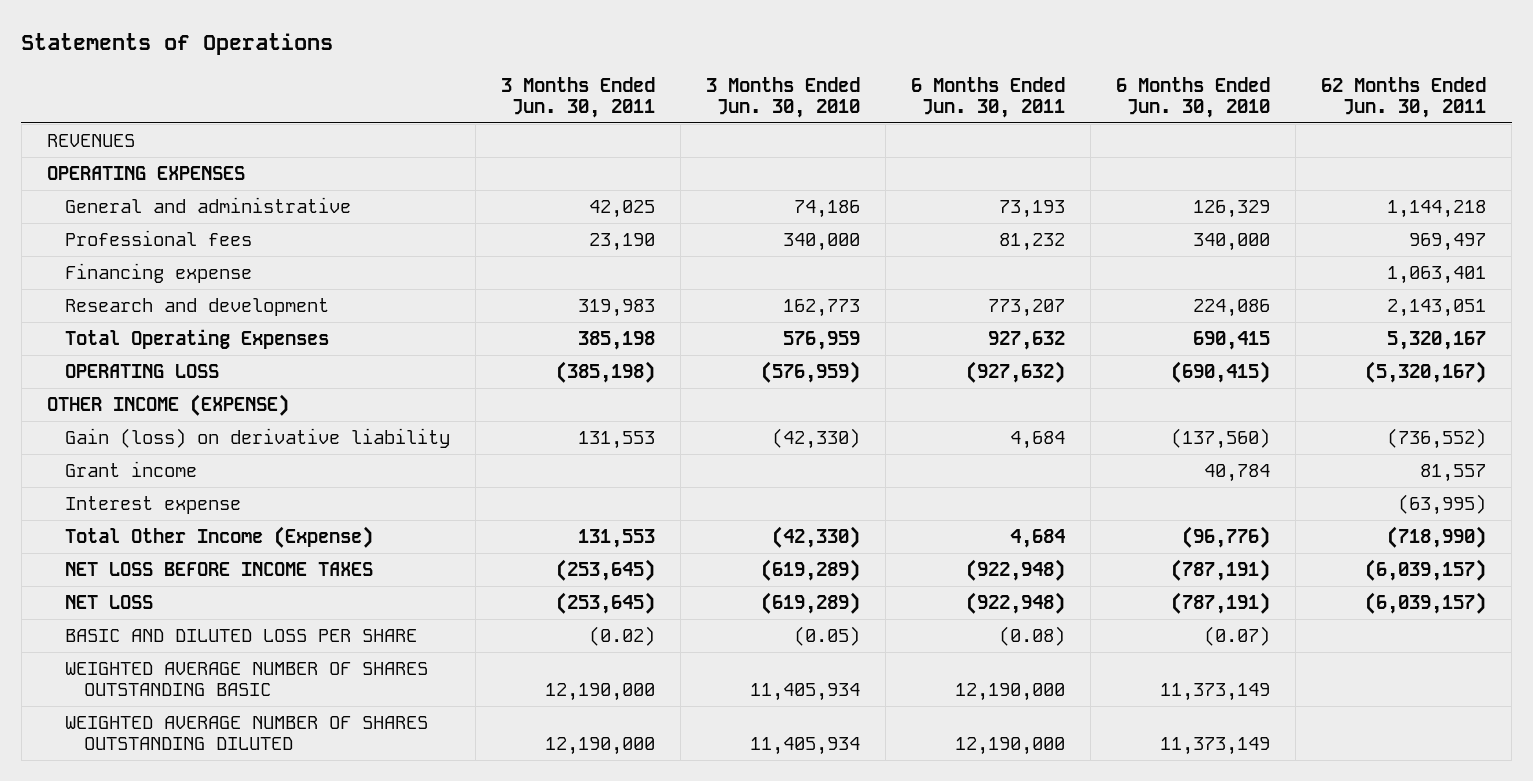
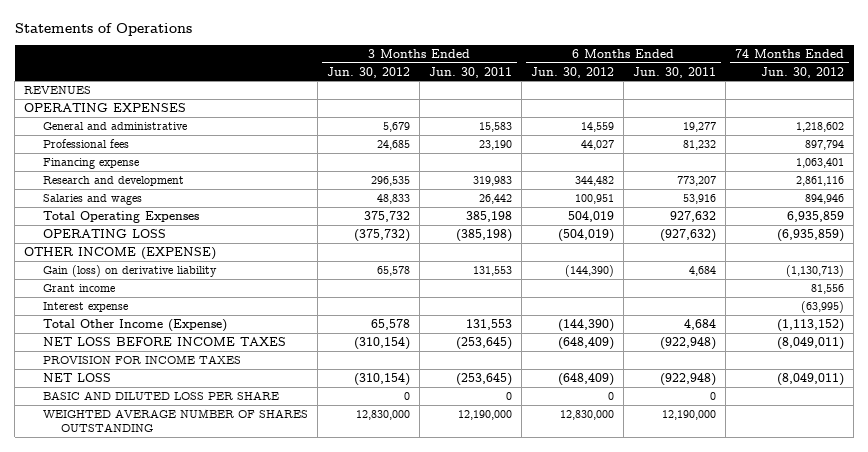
- | 3 Months Ended Jun. 30, 2011 | 3 Months Ended Jun. 30, 2010 | 6 Months Ended Jun. 30, 2011 | 6 Months Ended Jun. 30, 2010 | 62 Months Ended Jun. 30, 2011
+ | 3 Months Ended Jun. 30, 2012 | 3 Months Ended Jun. 30, 2011 | 6 Months Ended Jun. 30, 2012 | 6 Months Ended Jun. 30, 2011 | 74 Months Ended Jun. 30, 2012
- General and administrative | 42,025 | 74,186 | 73,193 | 126,329 | 1,144,218
+ General and administrative | 5,679 | 15,583 | 14,559 | 19,277 | 1,218,602
+ Salaries and wages | 48,833 | 26,442 | 100,951 | 53,916 | 894,946
+ PROVISION FOR INCOME TAXES
- BASIC AND DILUTED LOSS PER SHARE | (0.02) | (0.05) | (0.08) | (0.07) |
- WEIGHTED AVERAGE NUMBER OF SHARES OUTSTANDING BASIC | 12,190,000 | 11,405,934 | 12,190,000 | 11,373,149 |
- WEIGHTED AVERAGE NUMBER OF SHARES OUTSTANDING DILUTED | 12,190,000 | 11,405,934 | 12,190,000 | 11,373,149 |
+ BASIC AND DILUTED LOSS PER SHARE | 0 | 0 | 0 | 0 |
+ WEIGHTED AVERAGE NUMBER OF SHARES OUTSTANDING | 12,830,000 | 12,190,000 | 12,830,000 | 12,190,000 |

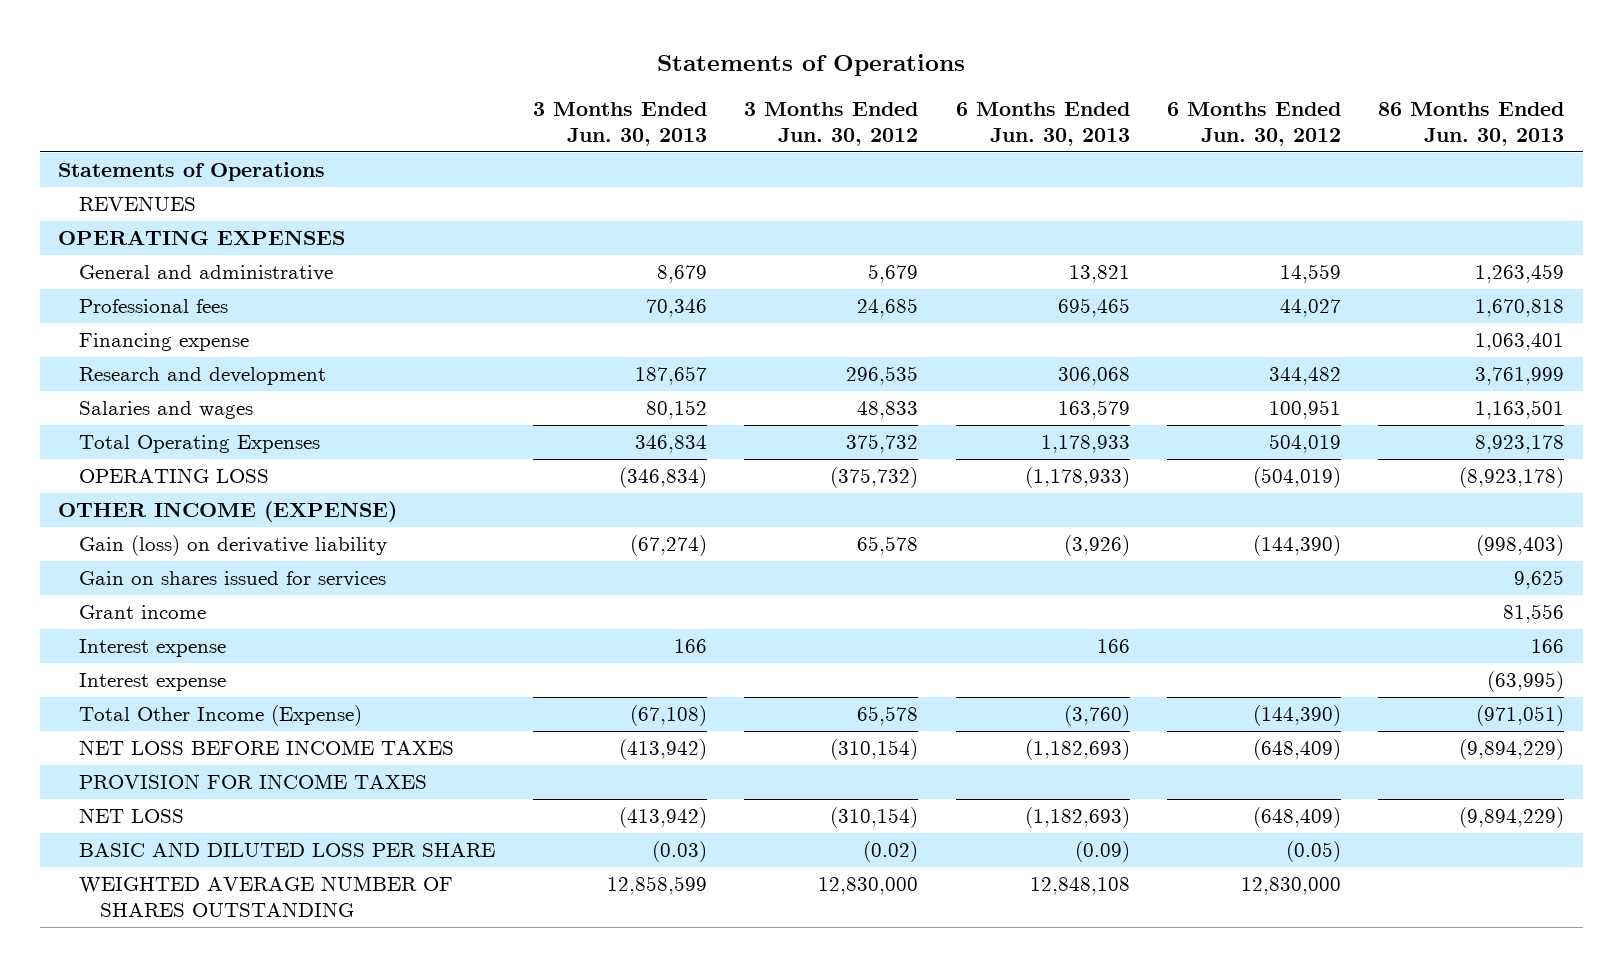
- | 3 Months Ended Jun. 30, 2012 | 3 Months Ended Jun. 30, 2011 | 6 Months Ended Jun. 30, 2012 | 6 Months Ended Jun. 30, 2011 | 74 Months Ended Jun. 30, 2012
+ | 3 Months Ended Jun. 30, 2013 | 3 Months Ended Jun. 30, 2012 | 6 Months Ended Jun. 30, 2013 | 6 Months Ended Jun. 30, 2012 | 86 Months Ended Jun. 30, 2013
+ Statements of Operations
+ Gain on shares issued for services | | | | | 9,625
+ Interest expense | | | | | (63,995)
- BASIC AND DILUTED LOSS PER SHARE | 0 | 0 | 0 | 0 |
+ BASIC AND DILUTED LOSS PER SHARE | (0.03) | (0.02) | (0.09) | (0.05) |

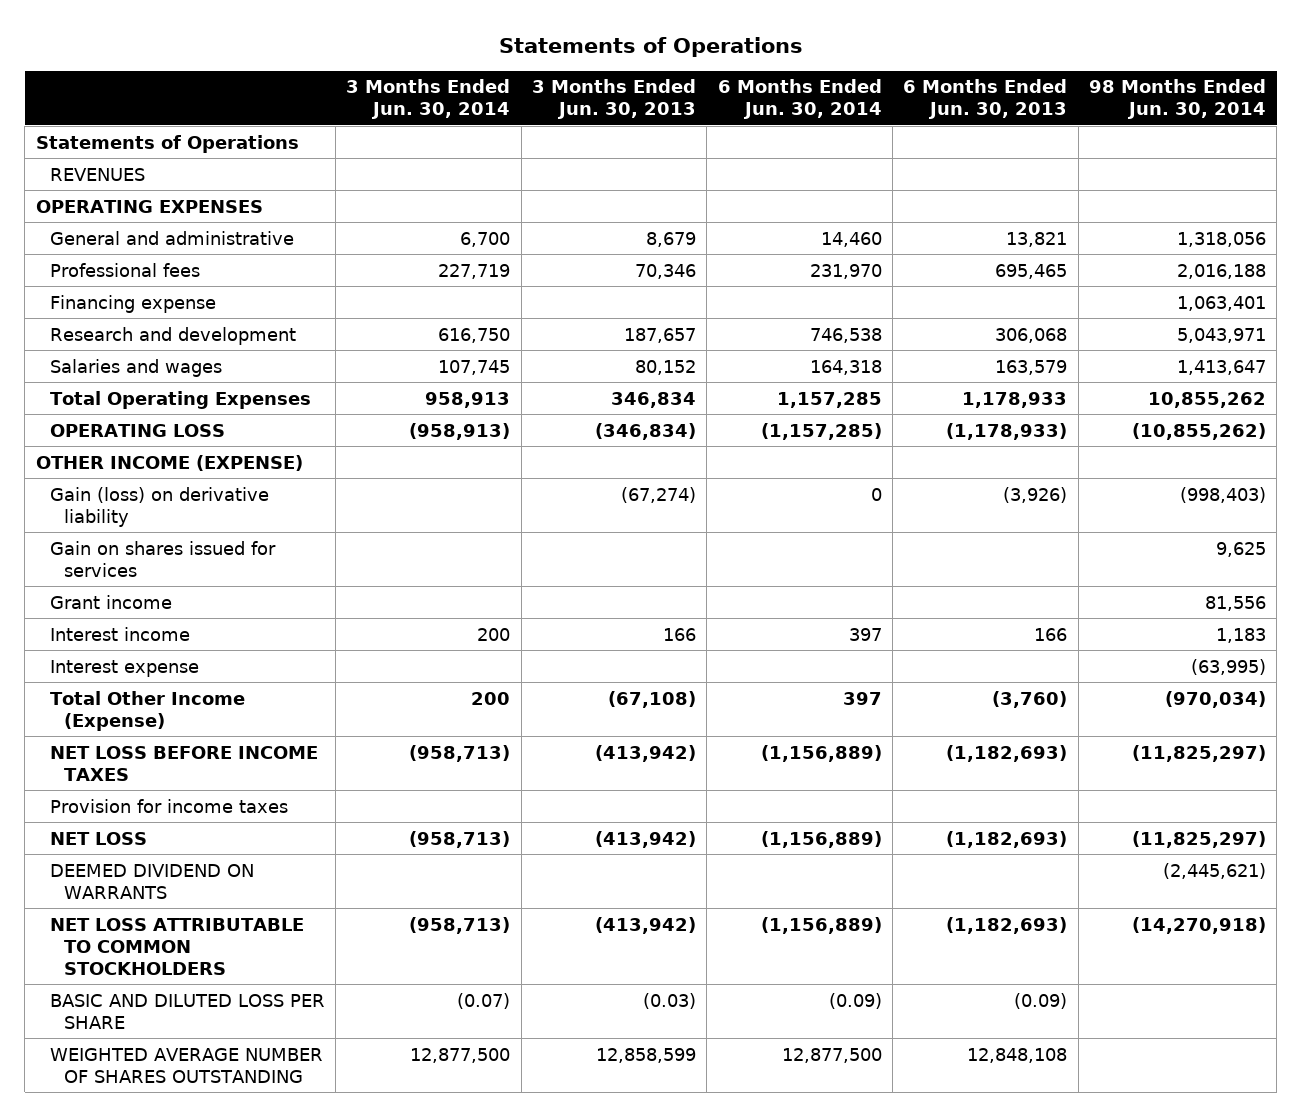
- | 3 Months Ended Jun. 30, 2013 | 3 Months Ended Jun. 30, 2012 | 6 Months Ended Jun. 30, 2013 | 6 Months Ended Jun. 30, 2012 | 86 Months Ended Jun. 30, 2013
+ | 3 Months Ended Jun. 30, 2014 | 3 Months Ended Jun. 30, 2013 | 6 Months Ended Jun. 30, 2014 | 6 Months Ended Jun. 30, 2013 | 98 Months Ended Jun. 30, 2014
- Interest expense | 166 | | 166 | | 166
+ Interest income | 200 | 166 | 397 | 166 | 1,183
- PROVISION FOR INCOME TAXES
+ Provision for income taxes
+ DEEMED DIVIDEND ON WARRANTS | | | | | (2,445,621)
+ NET LOSS ATTRIBUTABLE TO COMMON STOCKHOLDERS | (958,713) | (413,942) | (1,156,889) | (1,182,693) | (14,270,918)

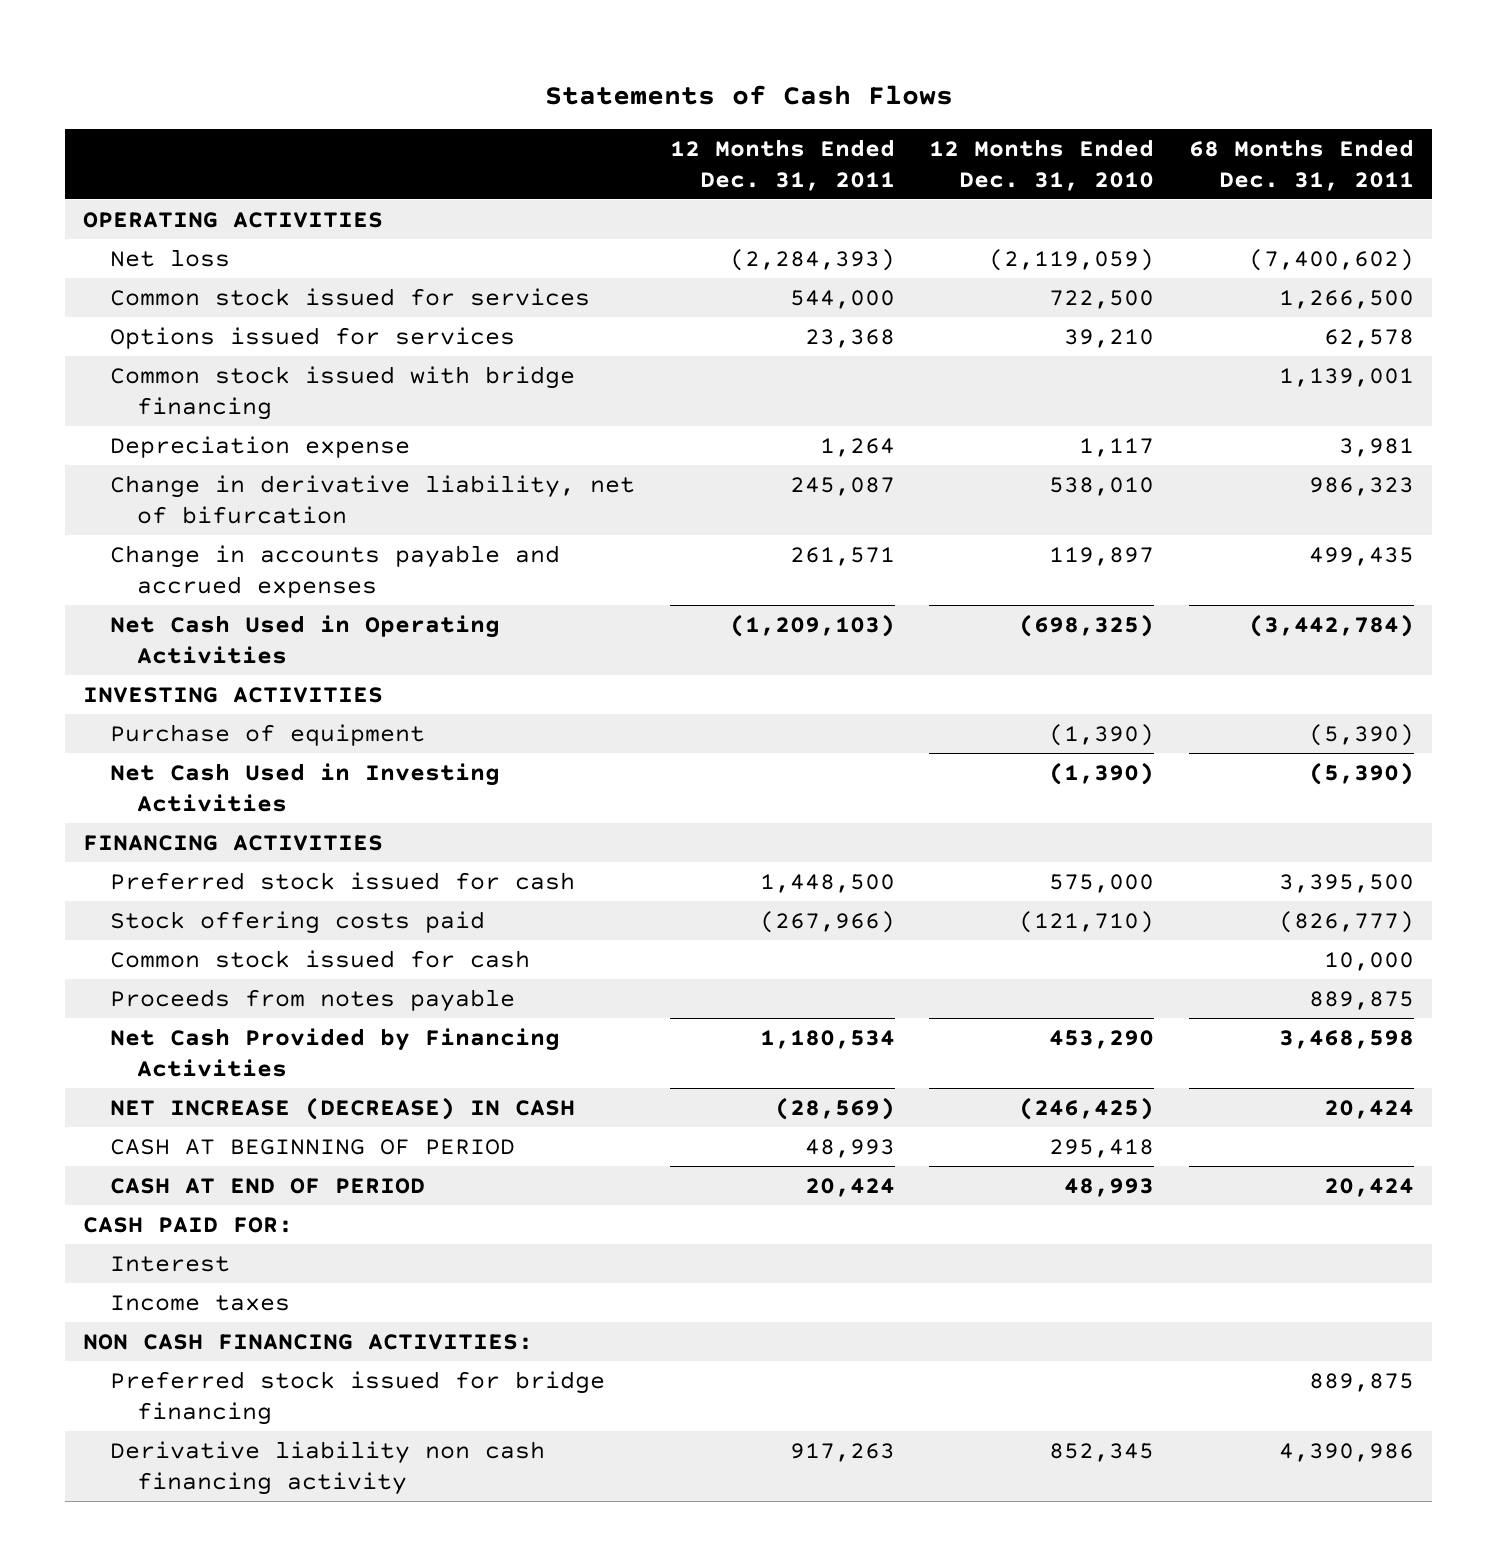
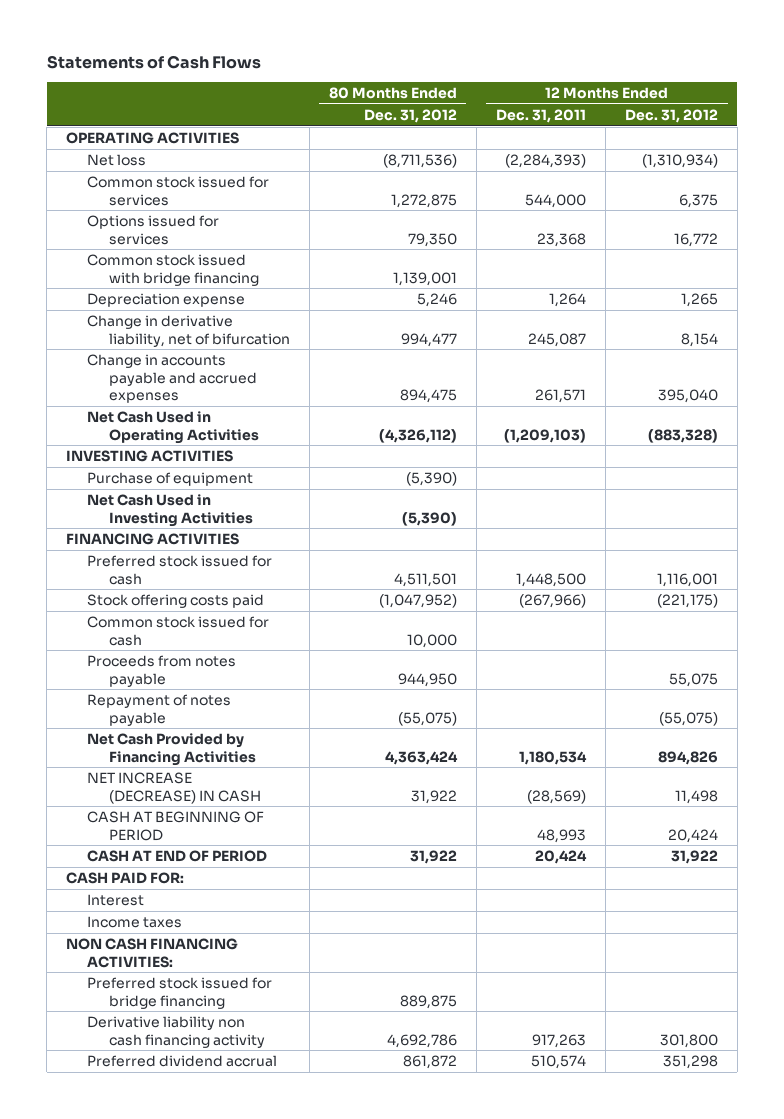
- | 12 Months Ended Dec. 31, 2011 | 12 Months Ended Dec. 31, 2010 | 68 Months Ended Dec. 31, 2011
+ | 80 Months Ended Dec. 31, 2012 | 12 Months Ended Dec. 31, 2011 | 12 Months Ended Dec. 31, 2012
+ Repayment of notes payable | (55,075) | | (55,075)
+ Preferred dividend accrual | 861,872 | 510,574 | 351,298

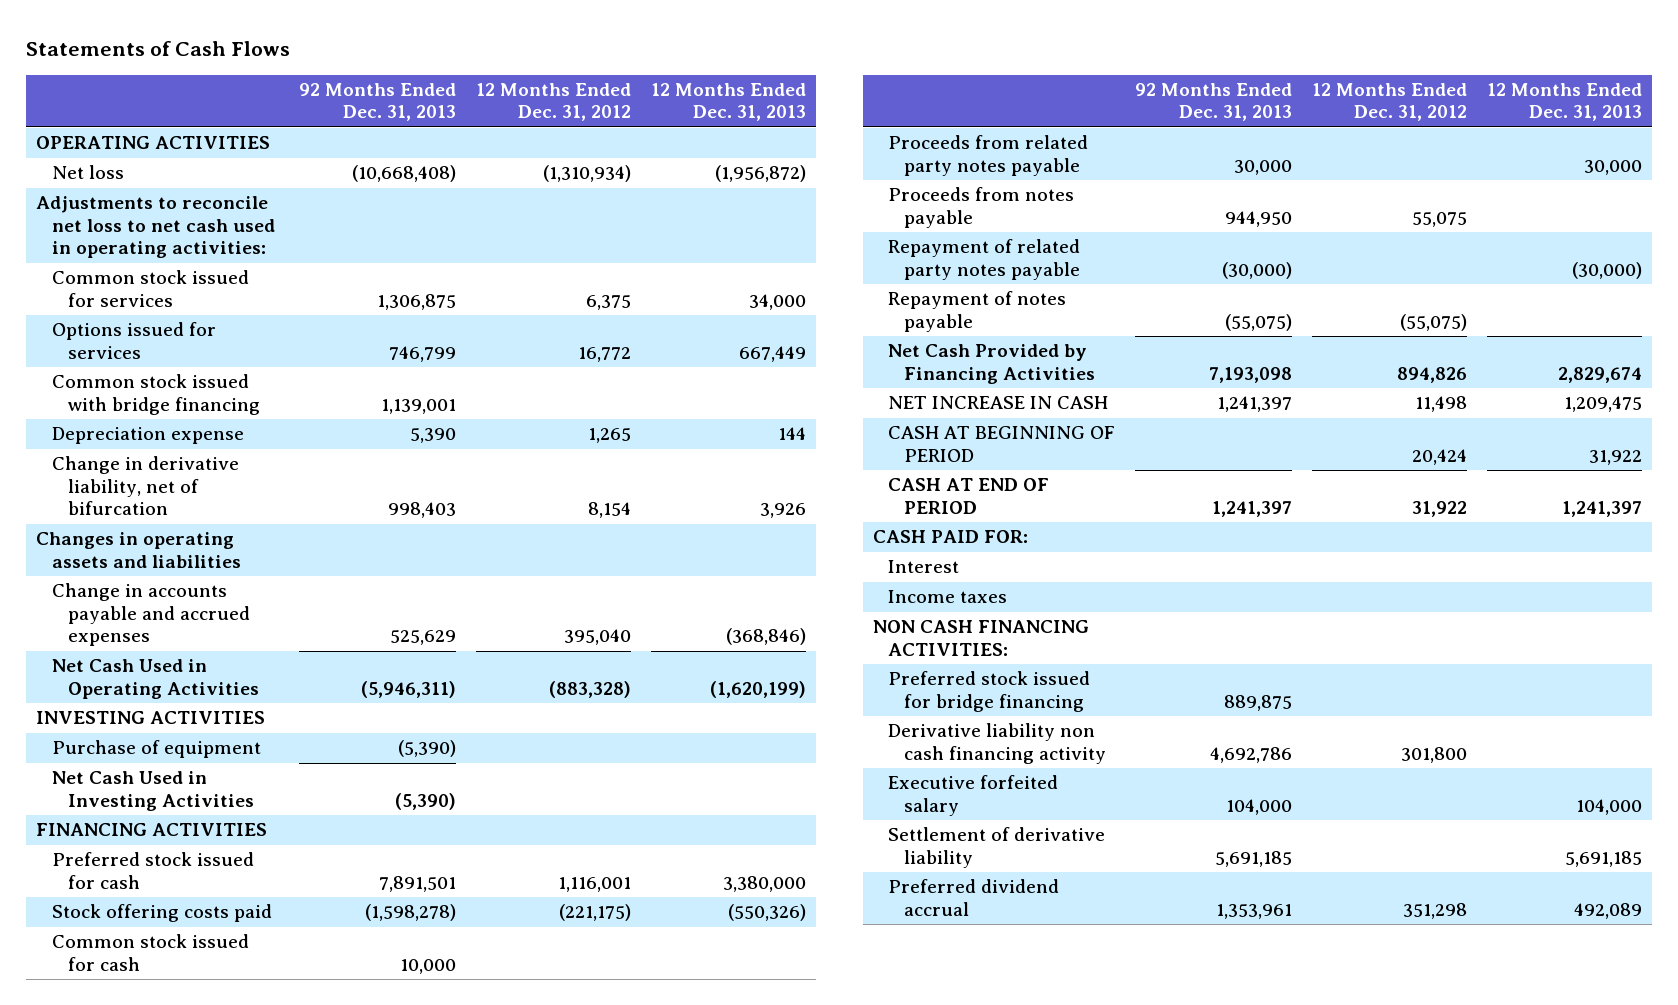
- | 80 Months Ended Dec. 31, 2012 | 12 Months Ended Dec. 31, 2011 | 12 Months Ended Dec. 31, 2012
+ | 92 Months Ended Dec. 31, 2013 | 12 Months Ended Dec. 31, 2012 | 12 Months Ended Dec. 31, 2013
+ Adjustments to reconcile net loss to net cash used in operating activities:
+ Changes in operating assets and liabilities
+ Proceeds from related party notes payable | 30,000 | | 30,000
+ Repayment of related party notes payable | (30,000) | | (30,000)
- NET INCREASE (DECREASE) IN CASH | 31,922 | (28,569) | 11,498
+ NET INCREASE IN CASH | 1,241,397 | 11,498 | 1,209,475
+ Executive forfeited salary | 104,000 | | 104,000
+ Settlement of derivative liability | 5,691,185 | | 5,691,185

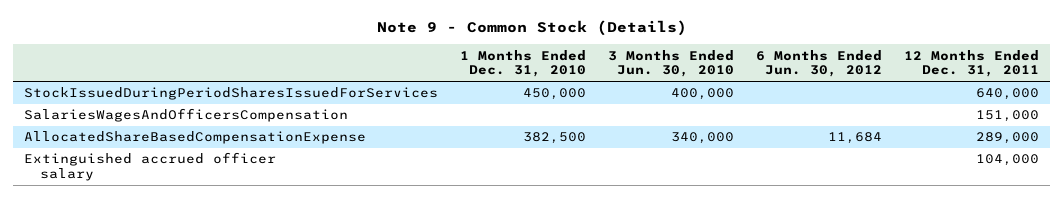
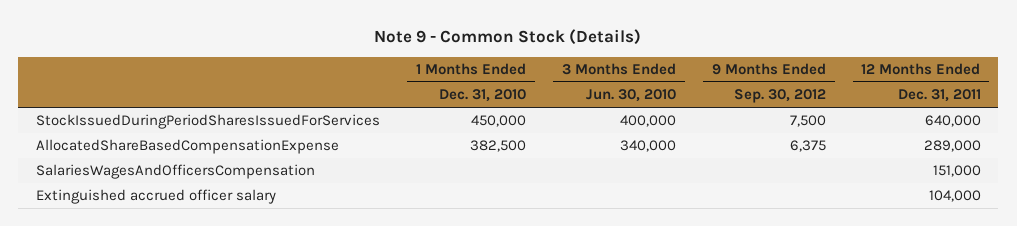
- | 1 Months Ended Dec. 31, 2010 | 3 Months Ended Jun. 30, 2010 | 6 Months Ended Jun. 30, 2012 | 12 Months Ended Dec. 31, 2011
+ | 1 Months Ended Dec. 31, 2010 | 3 Months Ended Jun. 30, 2010 | 9 Months Ended Sep. 30, 2012 | 12 Months Ended Dec. 31, 2011
moved down: SalariesWagesAndOfficersCompensation | | | | 151,000

